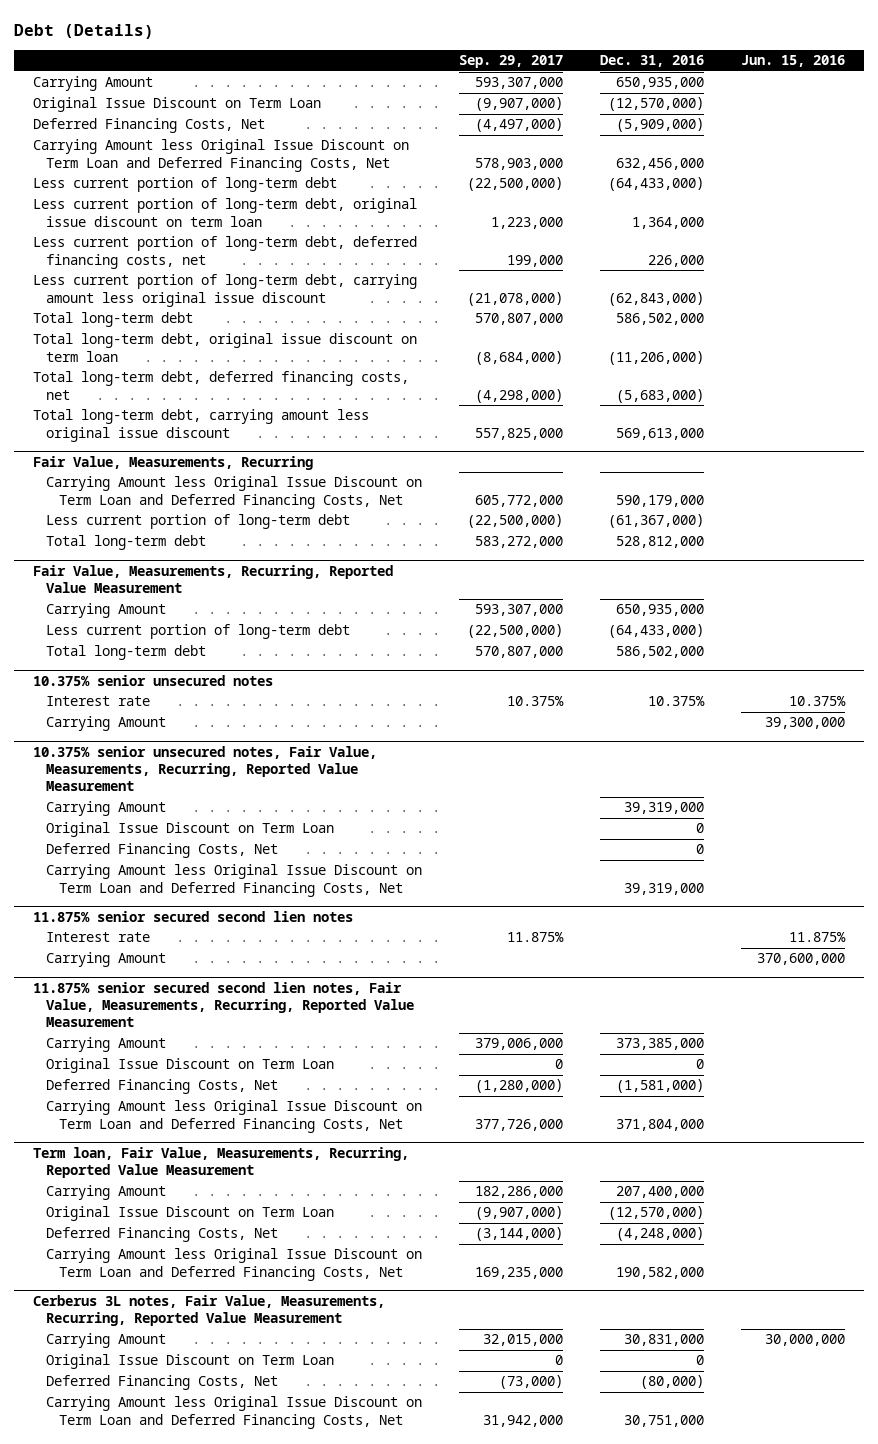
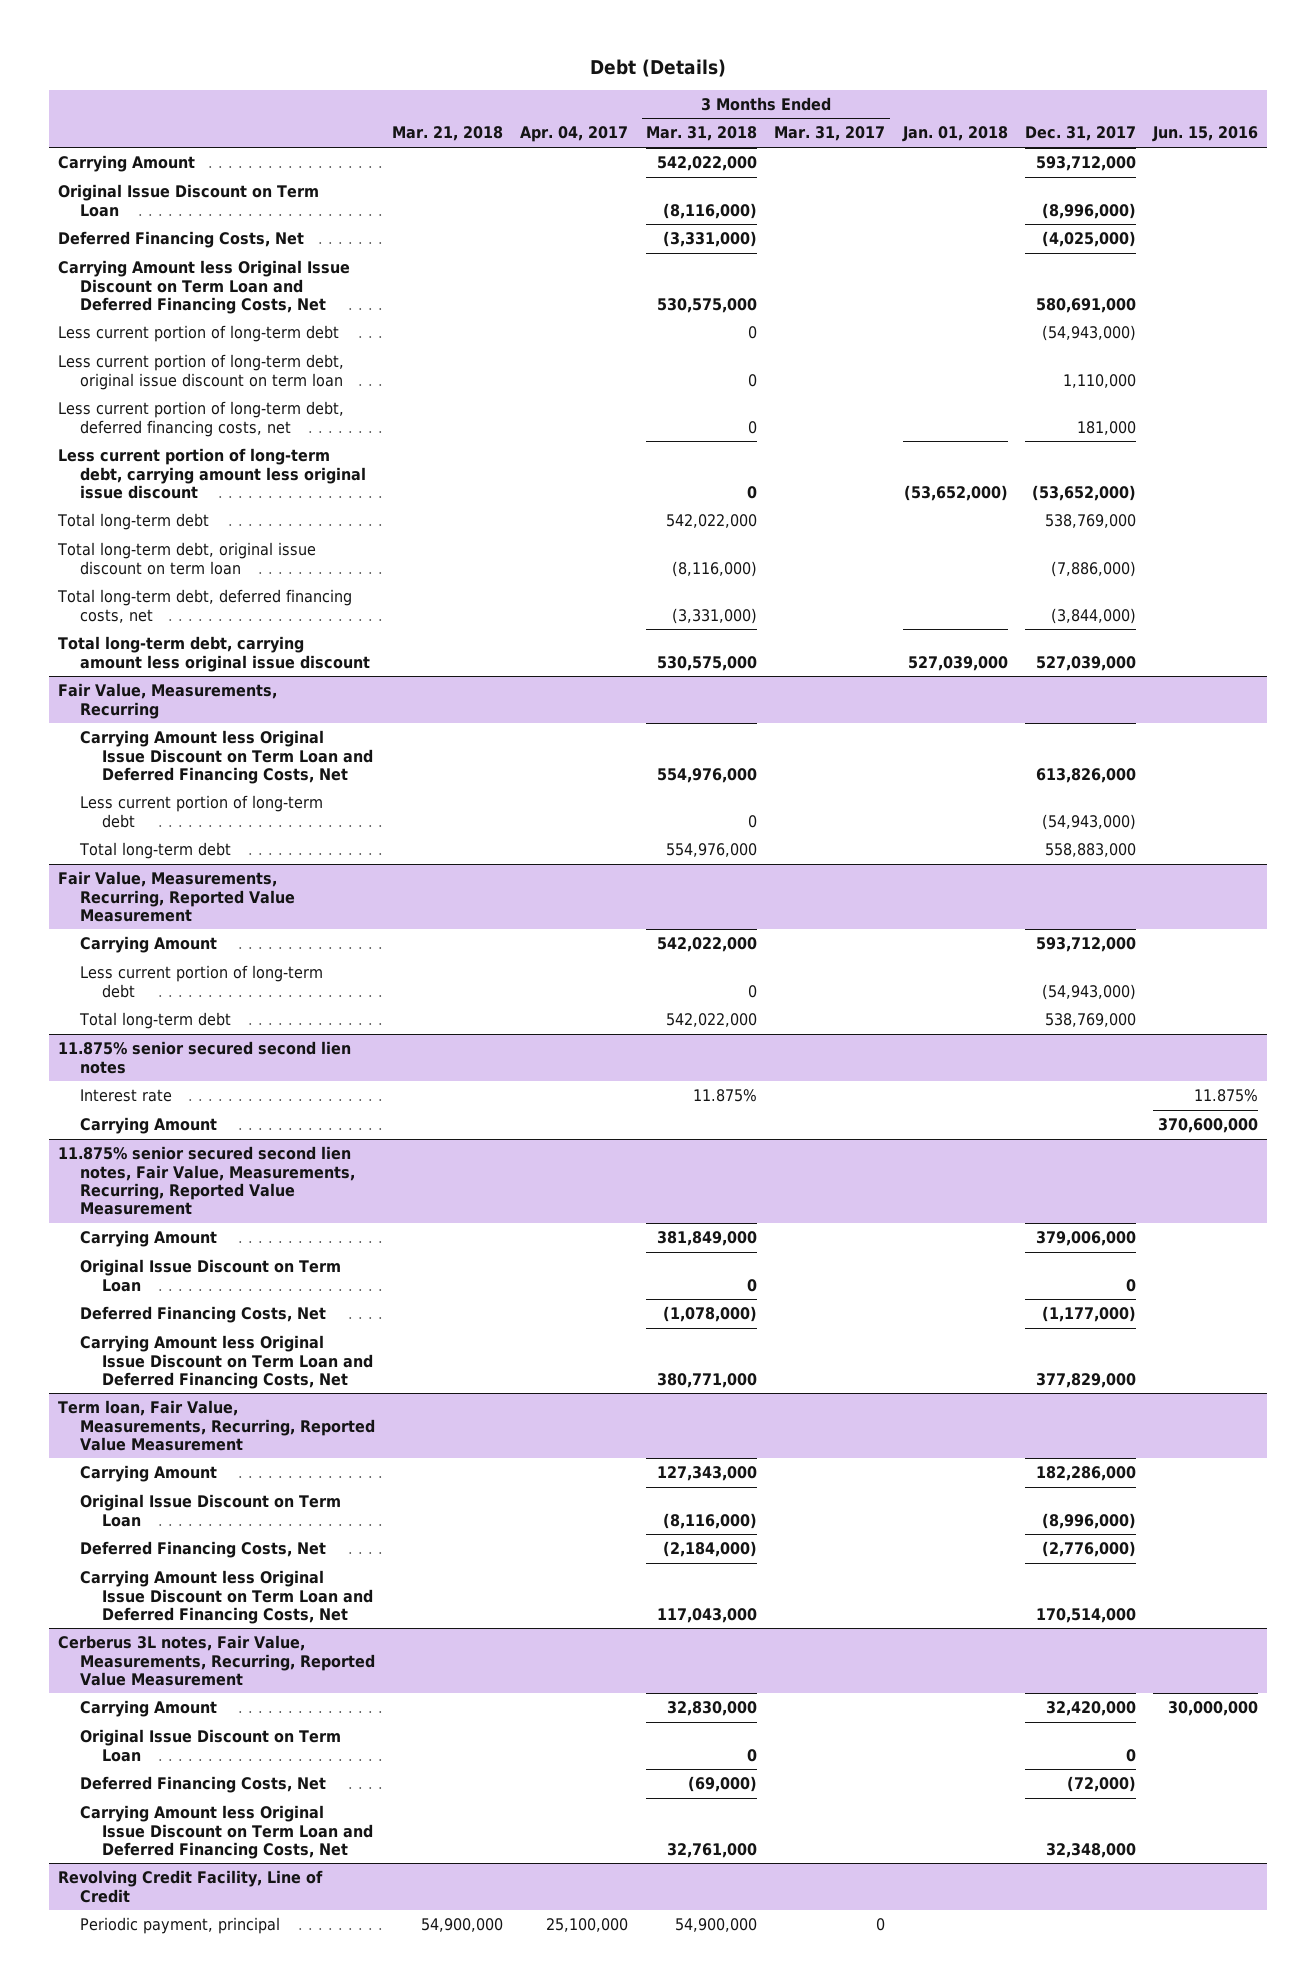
- | Sep. 29, 2017 | Dec. 31, 2016 | Jun. 15, 2016
+ | Mar. 21, 2018 | Apr. 04, 2017 | 3 Months Ended Mar. 31, 2018 | 3 Months Ended Mar. 31, 2017 | Jan. 01, 2018 | Dec. 31, 2017 | Jun. 15, 2016
- 10.375% senior unsecured notes
- Interest rate | 10.375% | 10.375% | 10.375%
- Carrying Amount | | | 39,300,000
- 10.375% senior unsecured notes, Fair Value, Measurements, Recurring, Reported Value Measurement
- Carrying Amount | | 39,319,000 |
- Original Issue Discount on Term Loan | | 0 |
- Deferred Financing Costs, Net | | 0 |
- Carrying Amount less Original Issue Discount on Term Loan and Deferred Financing Costs, Net | | 39,319,000 |
+ Revolving Credit Facility, Line of Credit
+ Periodic payment, principal | 54,900,000 | 25,100,000 | 54,900,000 | 0 | | |

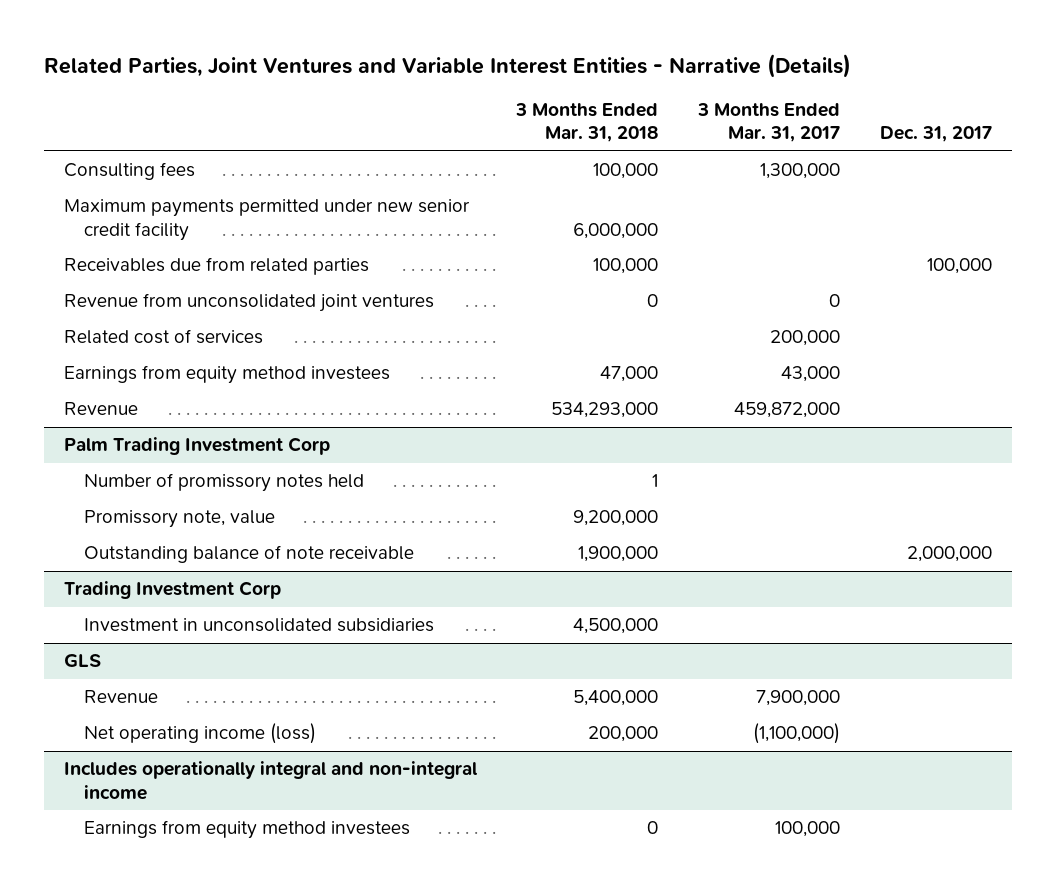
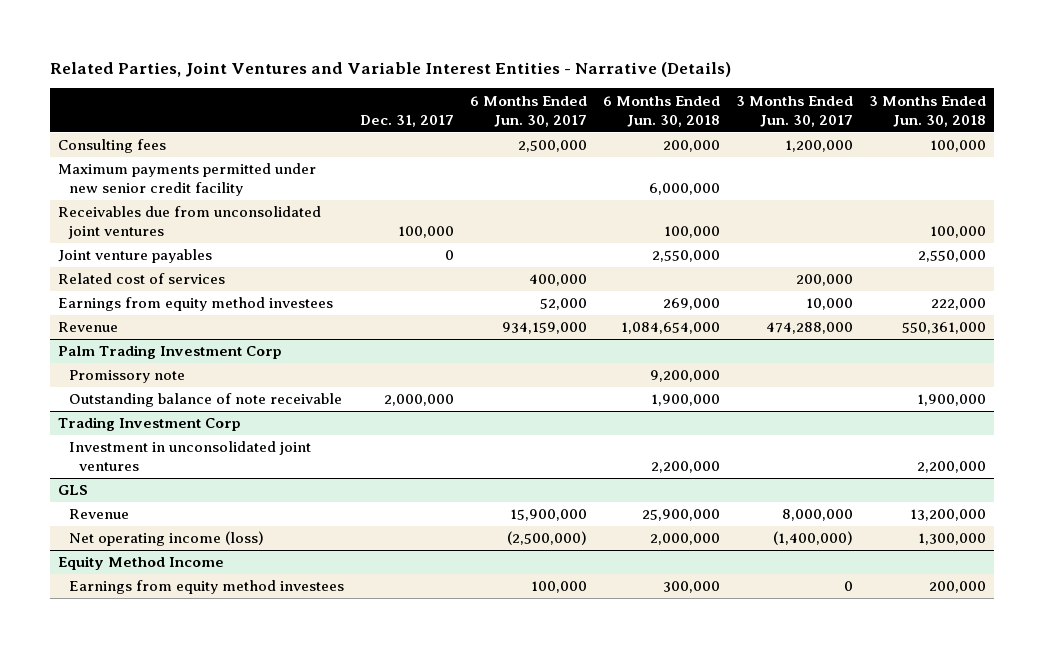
- | 3 Months Ended Mar. 31, 2018 | 3 Months Ended Mar. 31, 2017 | Dec. 31, 2017
+ | Dec. 31, 2017 | 6 Months Ended Jun. 30, 2017 | 6 Months Ended Jun. 30, 2018 | 3 Months Ended Jun. 30, 2017 | 3 Months Ended Jun. 30, 2018
- Receivables due from related parties | 100,000 | | 100,000
- Revenue from unconsolidated joint ventures | 0 | 0 |
+ Receivables due from unconsolidated joint ventures | 100,000 | | 100,000 | | 100,000
+ Joint venture payables | 0 | | 2,550,000 | | 2,550,000
@ Palm Trading Investment Corp
- Number of promissory notes held | 1 | |
- Promissory note, value | 9,200,000 | |
+ Promissory note | | | 9,200,000 | |
@ Trading Investment Corp
- Investment in unconsolidated subsidiaries | 4,500,000 | |
+ Investment in unconsolidated joint ventures | | | 2,200,000 | | 2,200,000
- Includes operationally integral and non-integral income
+ Equity Method Income

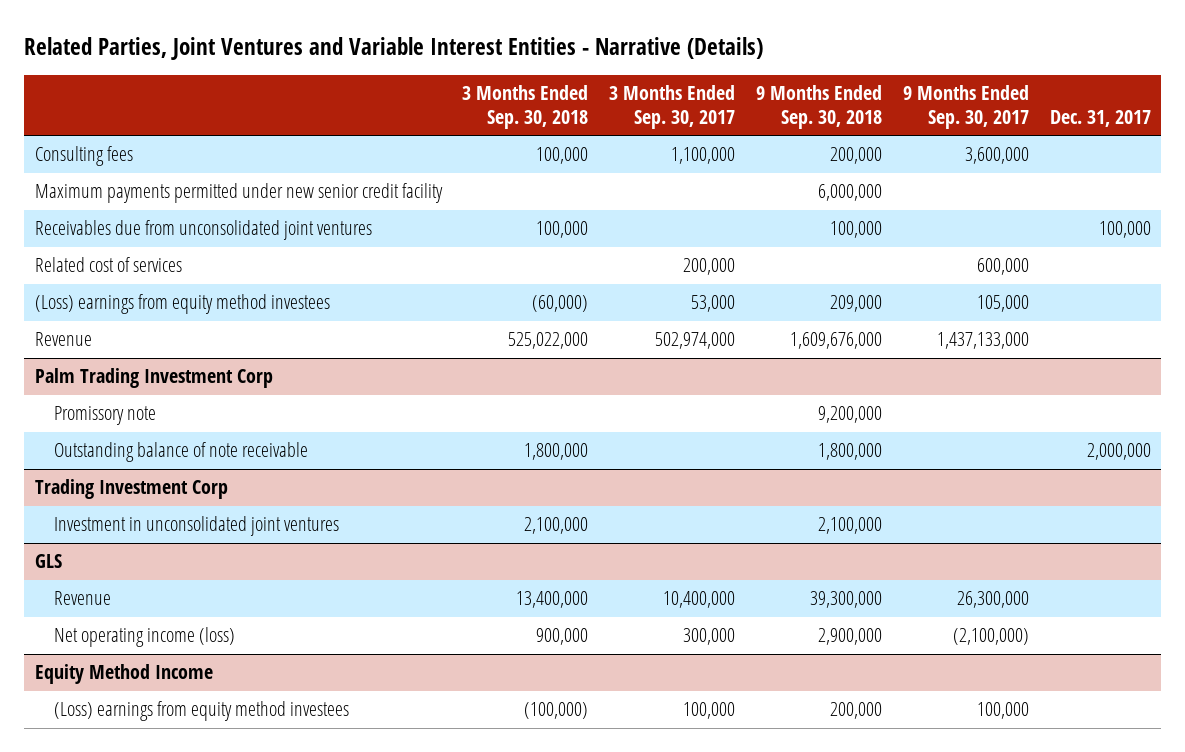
- | Dec. 31, 2017 | 6 Months Ended Jun. 30, 2017 | 6 Months Ended Jun. 30, 2018 | 3 Months Ended Jun. 30, 2017 | 3 Months Ended Jun. 30, 2018
+ | 3 Months Ended Sep. 30, 2018 | 3 Months Ended Sep. 30, 2017 | 9 Months Ended Sep. 30, 2018 | 9 Months Ended Sep. 30, 2017 | Dec. 31, 2017
- Joint venture payables | 0 | | 2,550,000 | | 2,550,000
- Earnings from equity method investees | | 52,000 | 269,000 | 10,000 | 222,000
+ (Loss) earnings from equity method investees | (60,000) | 53,000 | 209,000 | 105,000 |
@ Equity Method Income
- Earnings from equity method investees | | 100,000 | 300,000 | 0 | 200,000
+ (Loss) earnings from equity method investees | (100,000) | 100,000 | 200,000 | 100,000 |

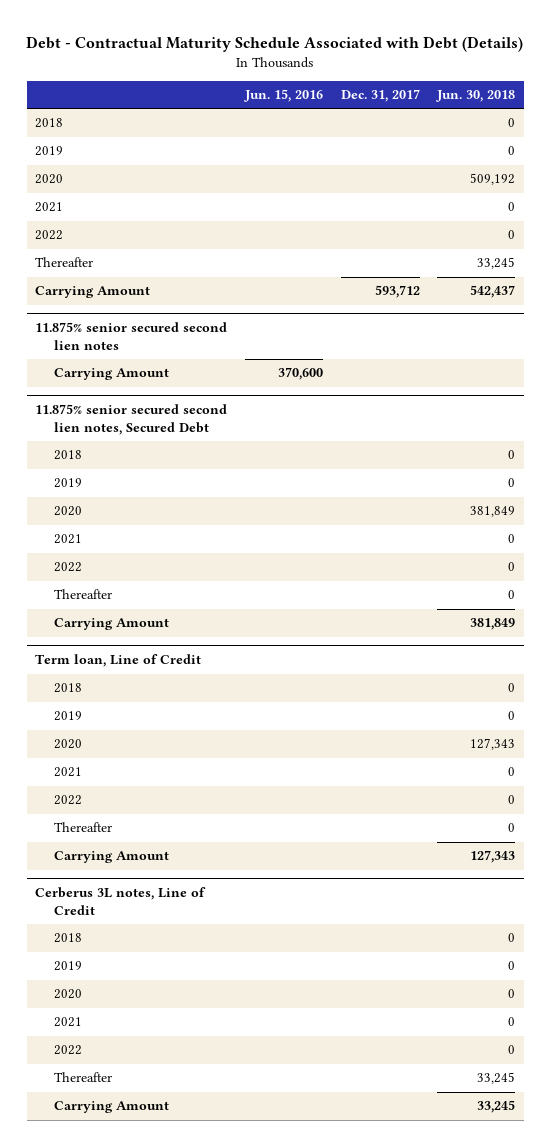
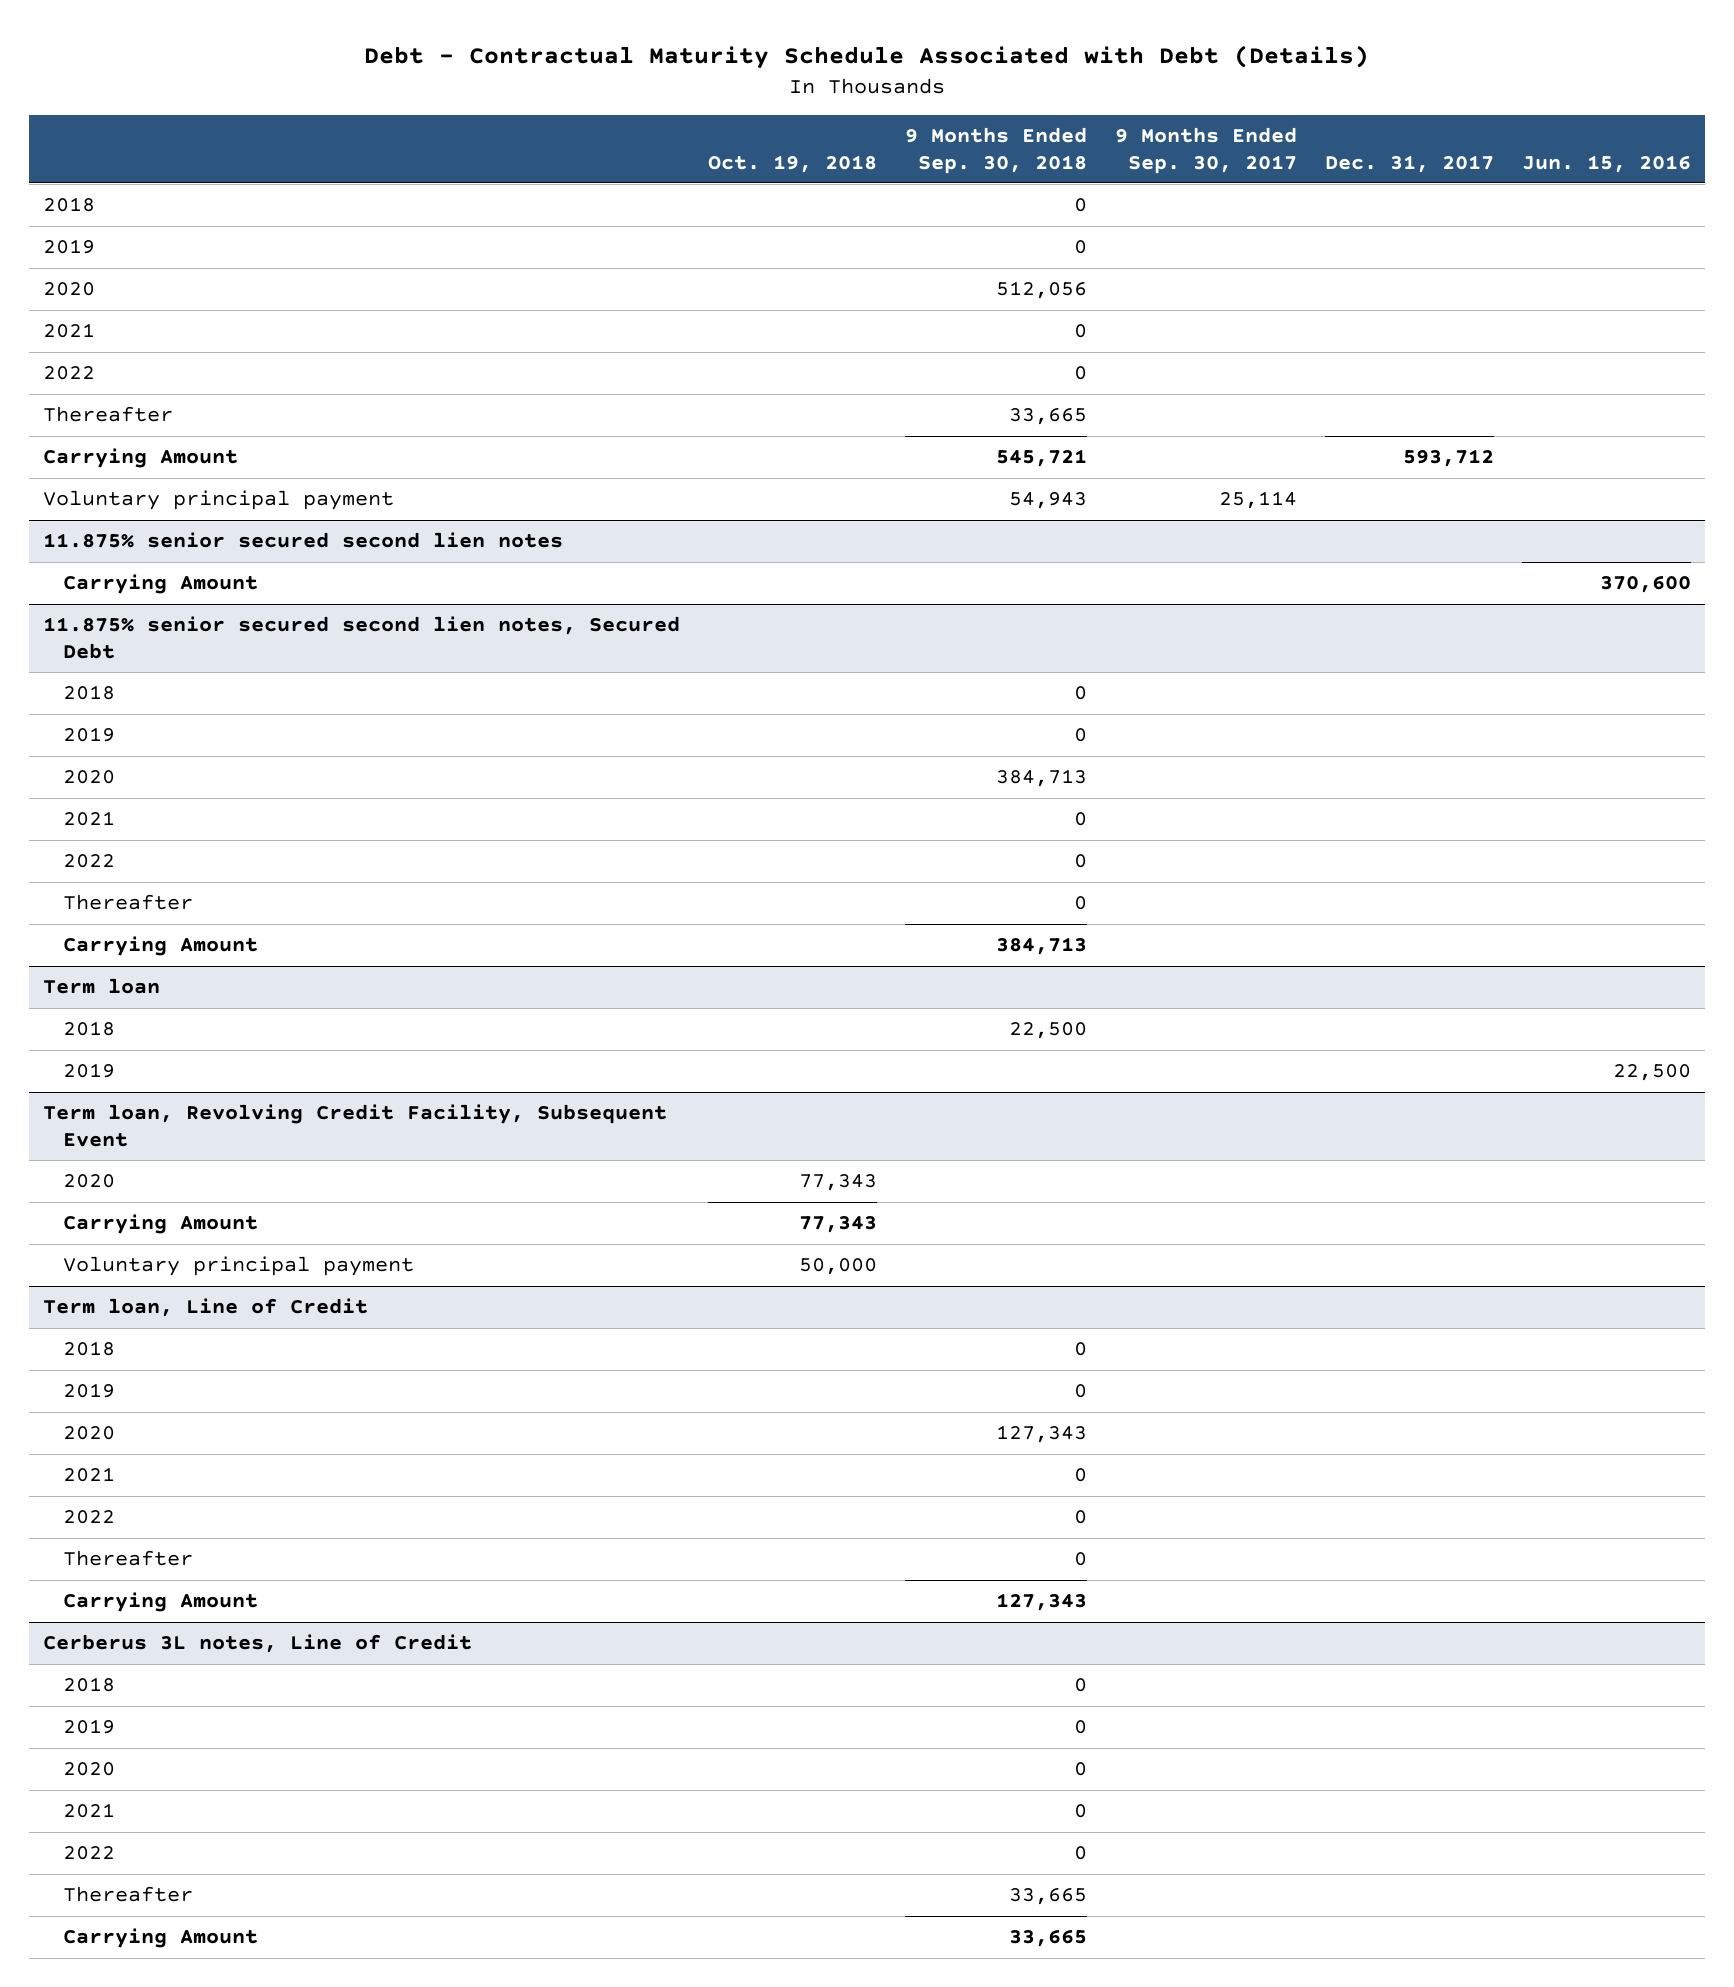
- | Jun. 15, 2016 | Dec. 31, 2017 | Jun. 30, 2018
+ | Oct. 19, 2018 | 9 Months Ended Sep. 30, 2018 | 9 Months Ended Sep. 30, 2017 | Dec. 31, 2017 | Jun. 15, 2016
+ Voluntary principal payment | | 54,943 | 25,114 | |
+ Term loan
+ 2018 | | 22,500 | | |
+ 2019 | | | | | 22,500
+ Term loan, Revolving Credit Facility, Subsequent Event
+ 2020 | 77,343 | | | |
+ Carrying Amount | 77,343 | | | |
+ Voluntary principal payment | 50,000 | | | |

